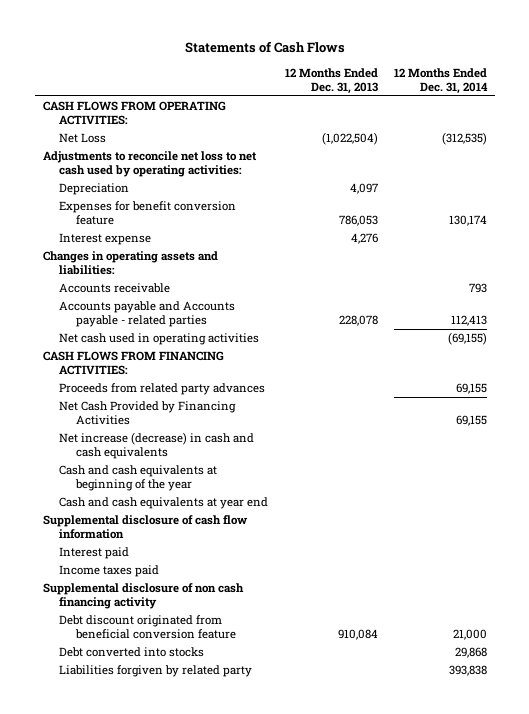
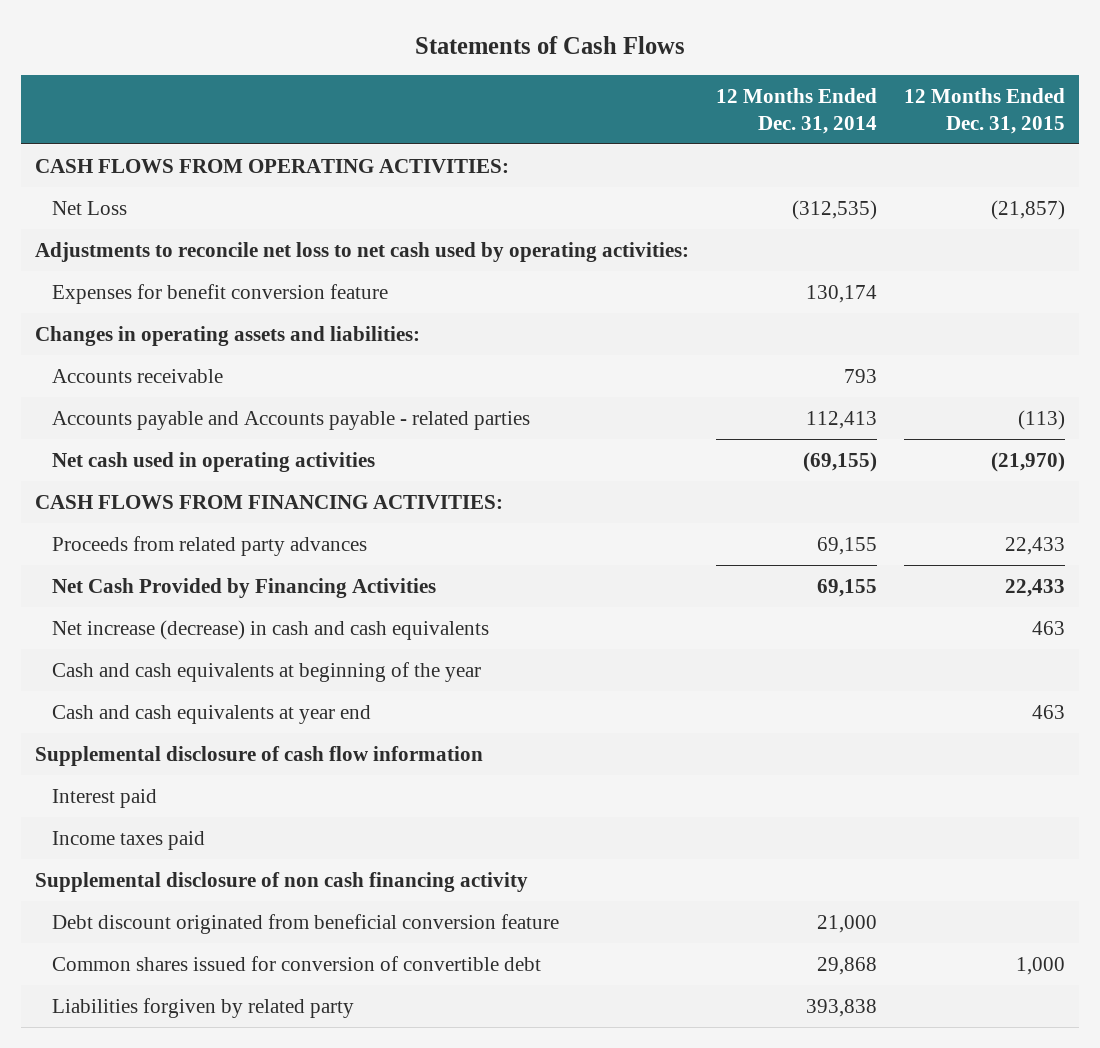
- | 12 Months Ended Dec. 31, 2013 | 12 Months Ended Dec. 31, 2014
+ | 12 Months Ended Dec. 31, 2014 | 12 Months Ended Dec. 31, 2015
- Depreciation | 4,097 |
- Interest expense | 4,276 |
- Debt converted into stocks | | 29,868
+ Common shares issued for conversion of convertible debt | 29,868 | 1,000

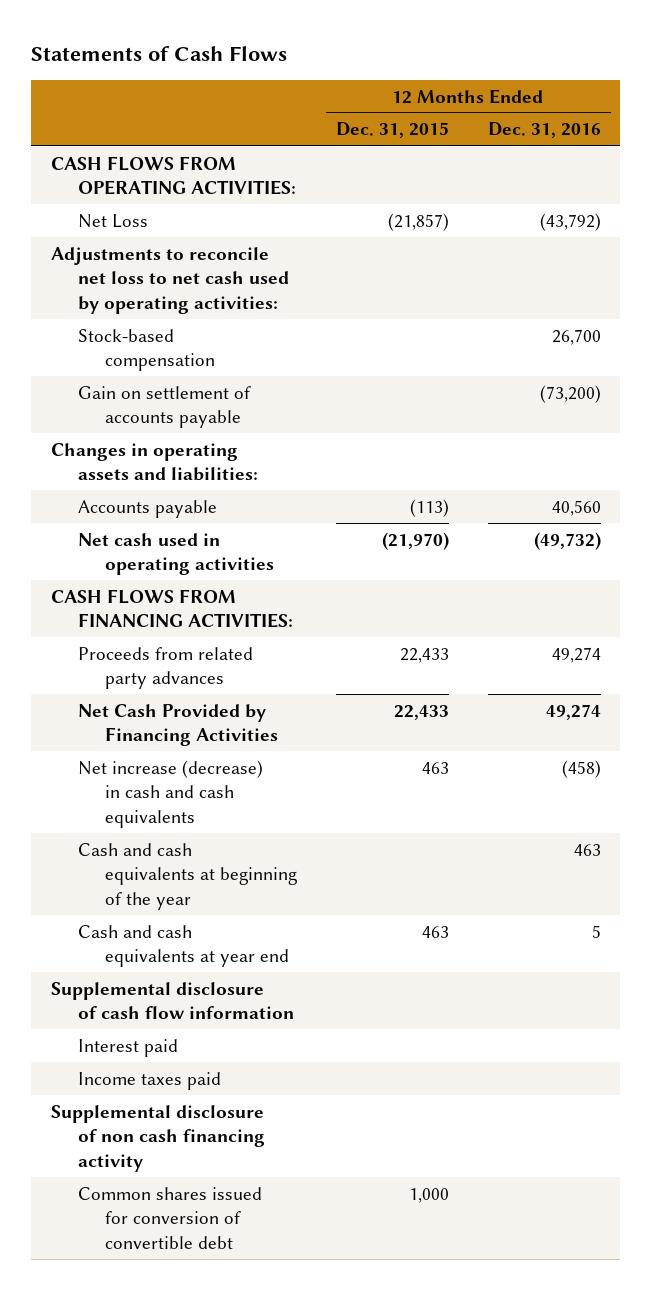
- | 12 Months Ended Dec. 31, 2014 | 12 Months Ended Dec. 31, 2015
+ | 12 Months Ended Dec. 31, 2015 | 12 Months Ended Dec. 31, 2016
- Expenses for benefit conversion feature | 130,174 |
+ Stock-based compensation | | 26,700
+ Gain on settlement of accounts payable | | (73,200)
- Accounts receivable | 793 |
- Accounts payable and Accounts payable - related parties | 112,413 | (113)
+ Accounts payable | (113) | 40,560
- Debt discount originated from beneficial conversion feature | 21,000 |
- Liabilities forgiven by related party | 393,838 |

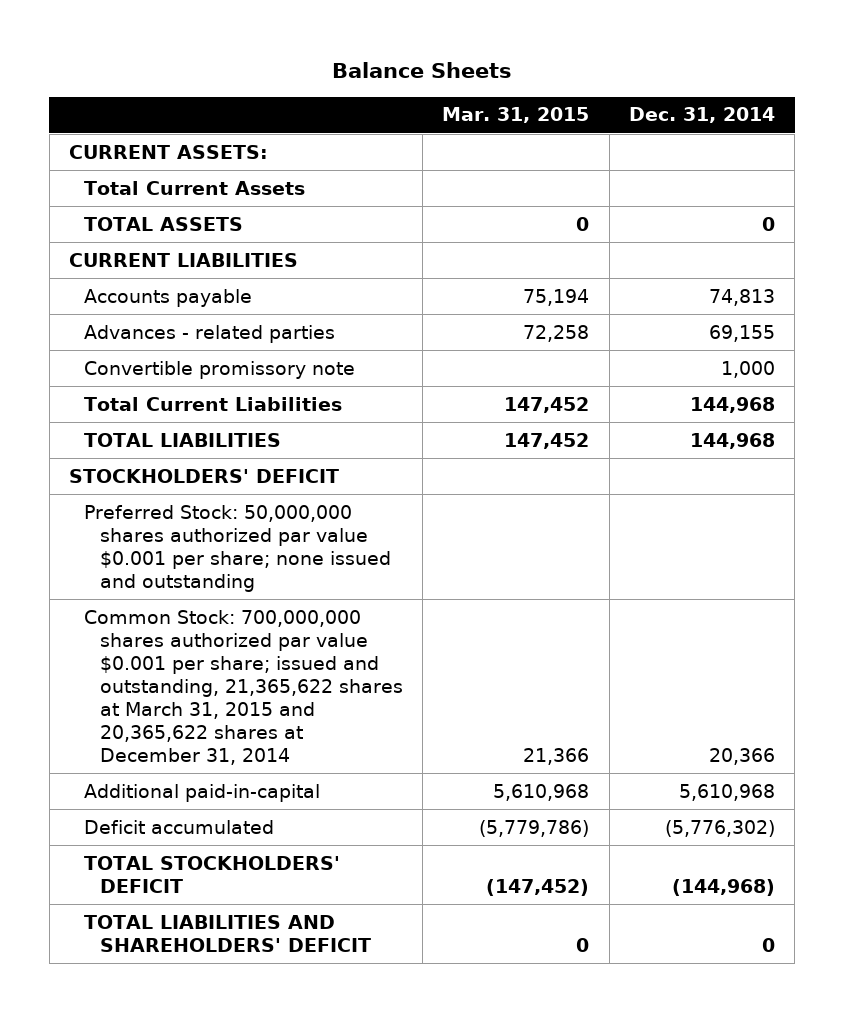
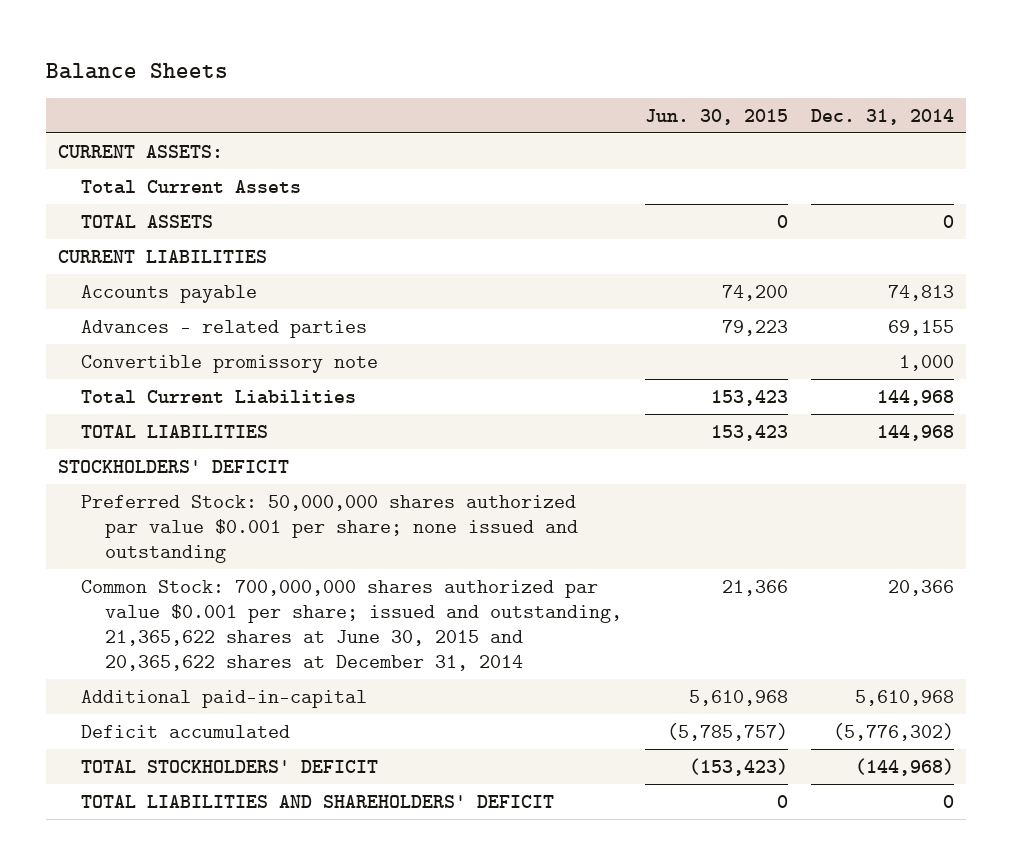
- | Mar. 31, 2015 | Dec. 31, 2014
+ | Jun. 30, 2015 | Dec. 31, 2014
- Common Stock: 700,000,000 shares authorized par value $0.001 per share; issued and outstanding, 21,365,622 shares at March 31, 2015 and 20,365,622 shares at December 31, 2014 | 21,366 | 20,366
+ Common Stock: 700,000,000 shares authorized par value $0.001 per share; issued and outstanding, 21,365,622 shares at June 30, 2015 and 20,365,622 shares at December 31, 2014 | 21,366 | 20,366

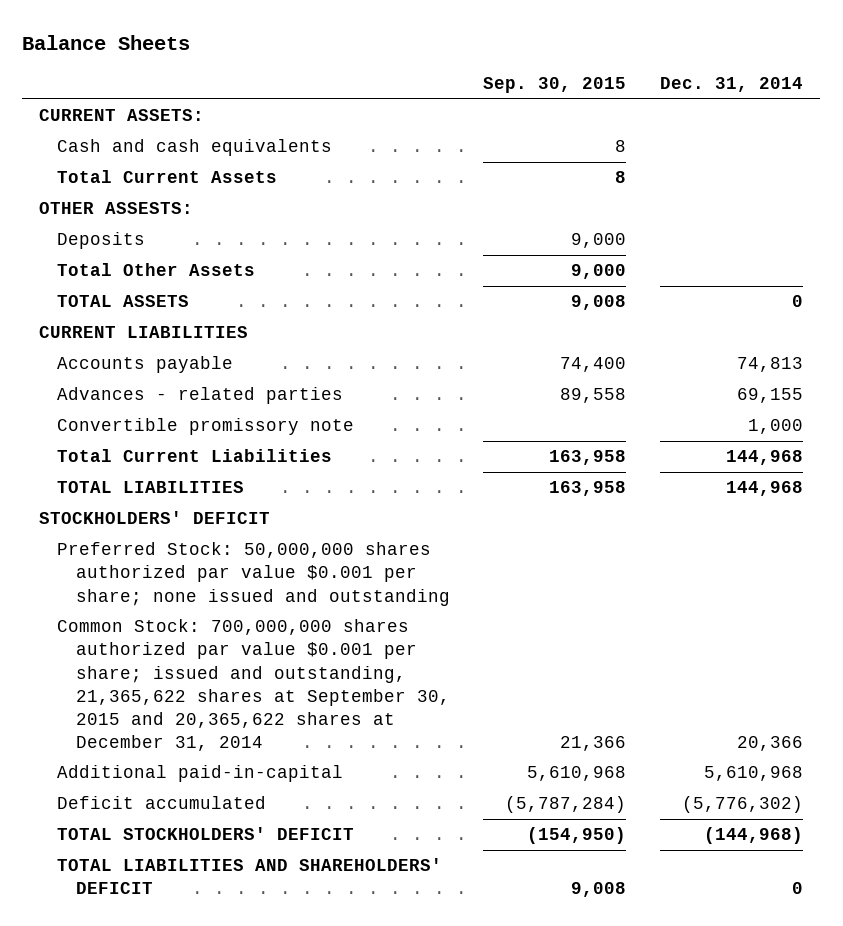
- | Jun. 30, 2015 | Dec. 31, 2014
+ | Sep. 30, 2015 | Dec. 31, 2014
+ Cash and cash equivalents | 8 |
+ OTHER ASSESTS:
+ Deposits | 9,000 |
+ Total Other Assets | 9,000 |
- Common Stock: 700,000,000 shares authorized par value $0.001 per share; issued and outstanding, 21,365,622 shares at June 30, 2015 and 20,365,622 shares at December 31, 2014 | 21,366 | 20,366
+ Common Stock: 700,000,000 shares authorized par value $0.001 per share; issued and outstanding, 21,365,622 shares at September 30, 2015 and 20,365,622 shares at December 31, 2014 | 21,366 | 20,366

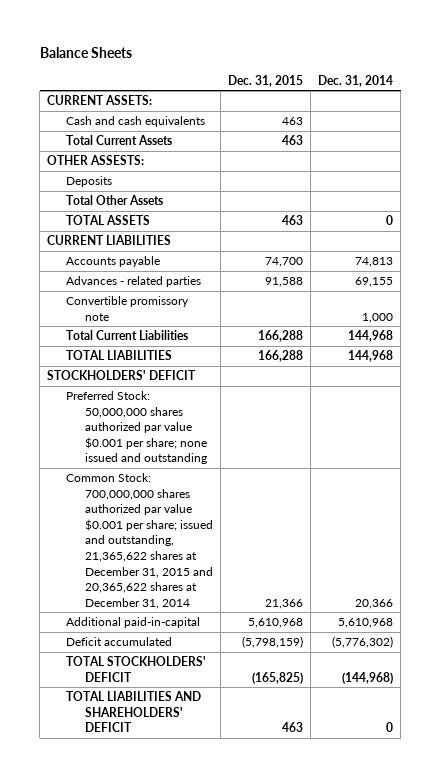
- | Sep. 30, 2015 | Dec. 31, 2014
+ | Dec. 31, 2015 | Dec. 31, 2014
- Common Stock: 700,000,000 shares authorized par value $0.001 per share; issued and outstanding, 21,365,622 shares at September 30, 2015 and 20,365,622 shares at December 31, 2014 | 21,366 | 20,366
+ Common Stock: 700,000,000 shares authorized par value $0.001 per share; issued and outstanding, 21,365,622 shares at December 31, 2015 and 20,365,622 shares at December 31, 2014 | 21,366 | 20,366

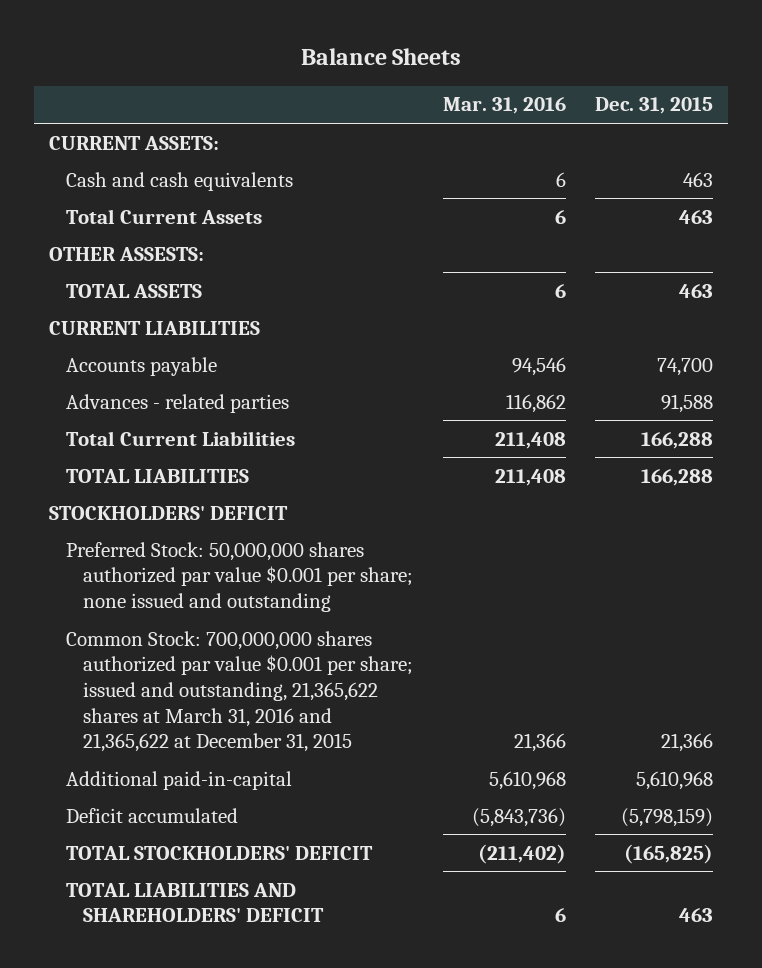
- | Dec. 31, 2015 | Dec. 31, 2014
+ | Mar. 31, 2016 | Dec. 31, 2015
- Deposits
- Total Other Assets
- Convertible promissory note | | 1,000
- Common Stock: 700,000,000 shares authorized par value $0.001 per share; issued and outstanding, 21,365,622 shares at December 31, 2015 and 20,365,622 shares at December 31, 2014 | 21,366 | 20,366
+ Common Stock: 700,000,000 shares authorized par value $0.001 per share; issued and outstanding, 21,365,622 shares at March 31, 2016 and 21,365,622 at December 31, 2015 | 21,366 | 21,366

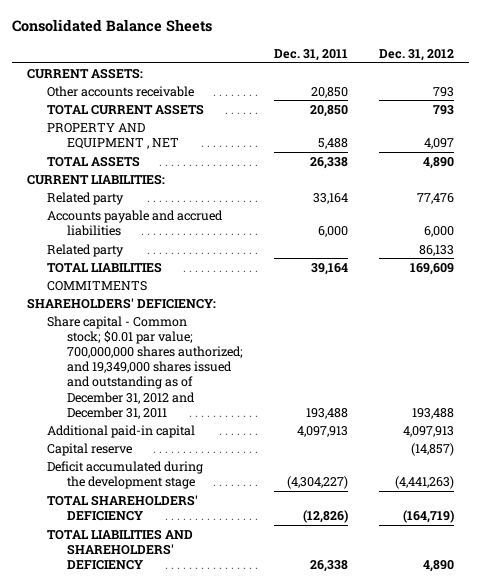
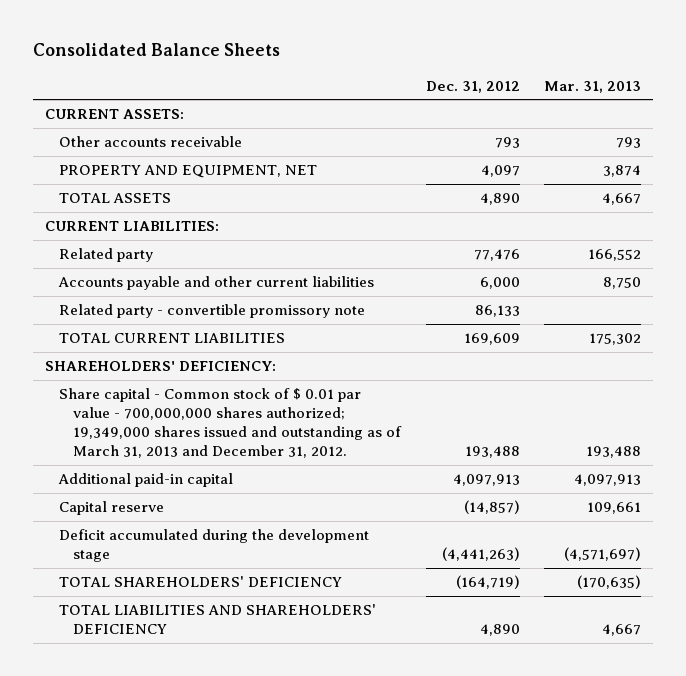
- | Dec. 31, 2011 | Dec. 31, 2012
+ | Dec. 31, 2012 | Mar. 31, 2013
- TOTAL CURRENT ASSETS | 20,850 | 793
- PROPERTY AND EQUIPMENT , NET | 5,488 | 4,097
+ PROPERTY AND EQUIPMENT, NET | 4,097 | 3,874
- Accounts payable and accrued liabilities | 6,000 | 6,000
- Related party | | 86,133
- TOTAL LIABILITIES | 39,164 | 169,609
- COMMITMENTS
+ Accounts payable and other current liabilities | 6,000 | 8,750
+ Related party - convertible promissory note | 86,133 |
+ TOTAL CURRENT LIABILITIES | 169,609 | 175,302
- Share capital - Common stock; $0.01 par value; 700,000,000 shares authorized; and 19,349,000 shares issued and outstanding as of December 31, 2012 and December 31, 2011 | 193,488 | 193,488
+ Share capital - Common stock of $ 0.01 par value - 700,000,000 shares authorized; 19,349,000 shares issued and outstanding as of March 31, 2013 and December 31, 2012. | 193,488 | 193,488

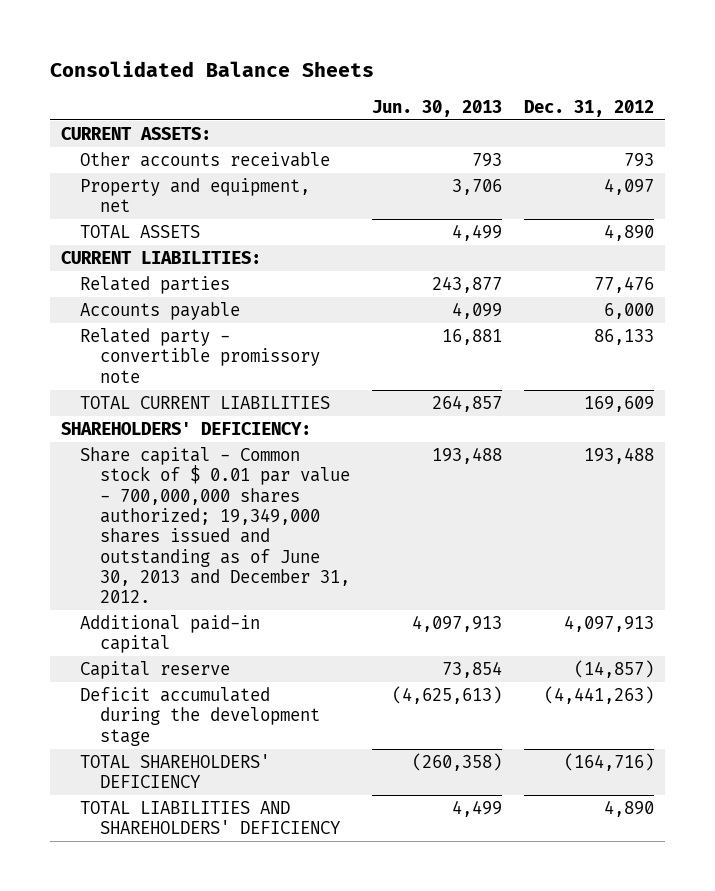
- | Dec. 31, 2012 | Mar. 31, 2013
+ | Jun. 30, 2013 | Dec. 31, 2012
- PROPERTY AND EQUIPMENT, NET | 4,097 | 3,874
+ Property and equipment, net | 3,706 | 4,097
- Related party | 77,476 | 166,552
- Accounts payable and other current liabilities | 6,000 | 8,750
+ Related parties | 243,877 | 77,476
+ Accounts payable | 4,099 | 6,000
- Share capital - Common stock of $ 0.01 par value - 700,000,000 shares authorized; 19,349,000 shares issued and outstanding as of March 31, 2013 and December 31, 2012. | 193,488 | 193,488
+ Share capital - Common stock of $ 0.01 par value - 700,000,000 shares authorized; 19,349,000 shares issued and outstanding as of June 30, 2013 and December 31, 2012. | 193,488 | 193,488
- TOTAL SHAREHOLDERS' DEFICIENCY | (164,719) | (170,635)
+ TOTAL SHAREHOLDERS' DEFICIENCY | (260,358) | (164,716)

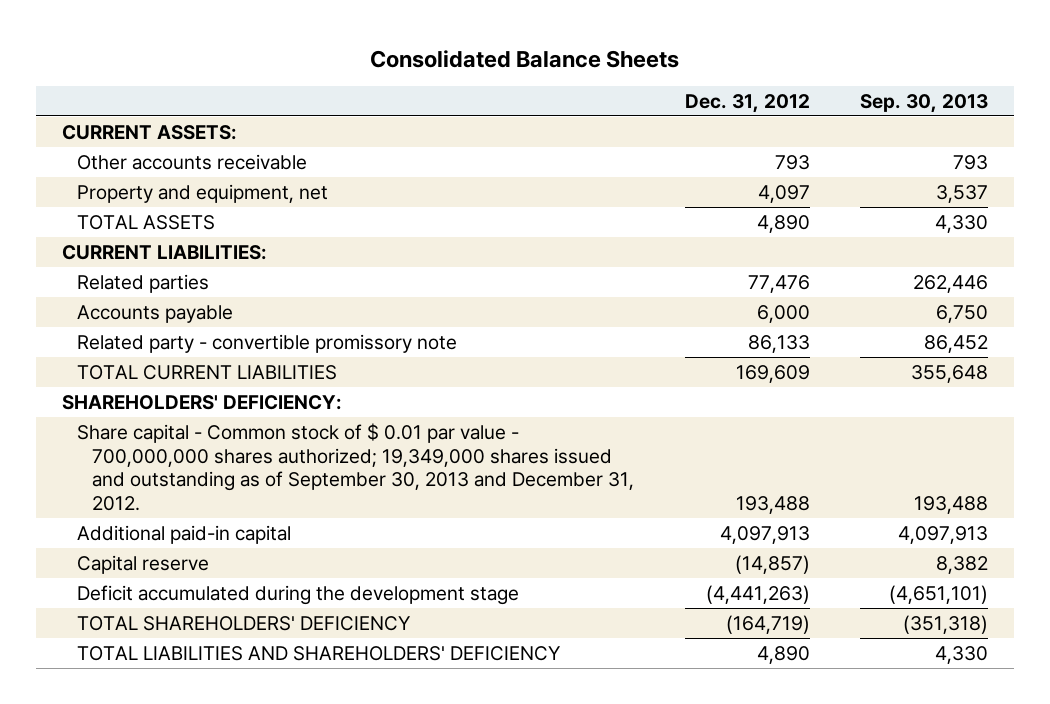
- | Jun. 30, 2013 | Dec. 31, 2012
+ | Dec. 31, 2012 | Sep. 30, 2013
- Share capital - Common stock of $ 0.01 par value - 700,000,000 shares authorized; 19,349,000 shares issued and outstanding as of June 30, 2013 and December 31, 2012. | 193,488 | 193,488
+ Share capital - Common stock of $ 0.01 par value - 700,000,000 shares authorized; 19,349,000 shares issued and outstanding as of September 30, 2013 and December 31, 2012. | 193,488 | 193,488
- TOTAL SHAREHOLDERS' DEFICIENCY | (260,358) | (164,716)
+ TOTAL SHAREHOLDERS' DEFICIENCY | (164,719) | (351,318)

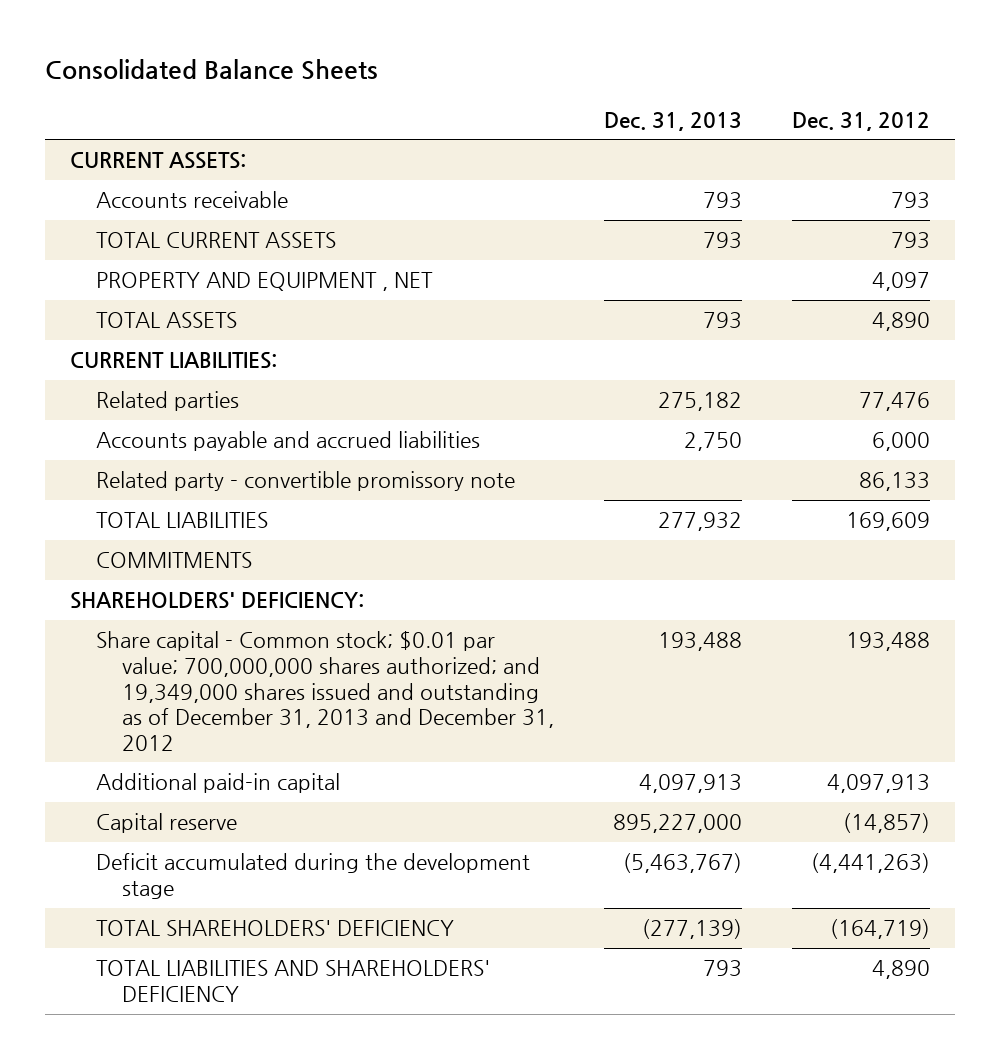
- | Dec. 31, 2012 | Sep. 30, 2013
+ | Dec. 31, 2013 | Dec. 31, 2012
- Other accounts receivable | 793 | 793
- Property and equipment, net | 4,097 | 3,537
+ Accounts receivable | 793 | 793
+ TOTAL CURRENT ASSETS | 793 | 793
+ PROPERTY AND EQUIPMENT , NET | | 4,097
- Accounts payable | 6,000 | 6,750
+ Accounts payable and accrued liabilities | 2,750 | 6,000
- TOTAL CURRENT LIABILITIES | 169,609 | 355,648
+ TOTAL LIABILITIES | 277,932 | 169,609
+ COMMITMENTS
- Share capital - Common stock of $ 0.01 par value - 700,000,000 shares authorized; 19,349,000 shares issued and outstanding as of September 30, 2013 and December 31, 2012. | 193,488 | 193,488
+ Share capital - Common stock; $0.01 par value; 700,000,000 shares authorized; and 19,349,000 shares issued and outstanding as of December 31, 2013 and December 31, 2012 | 193,488 | 193,488

